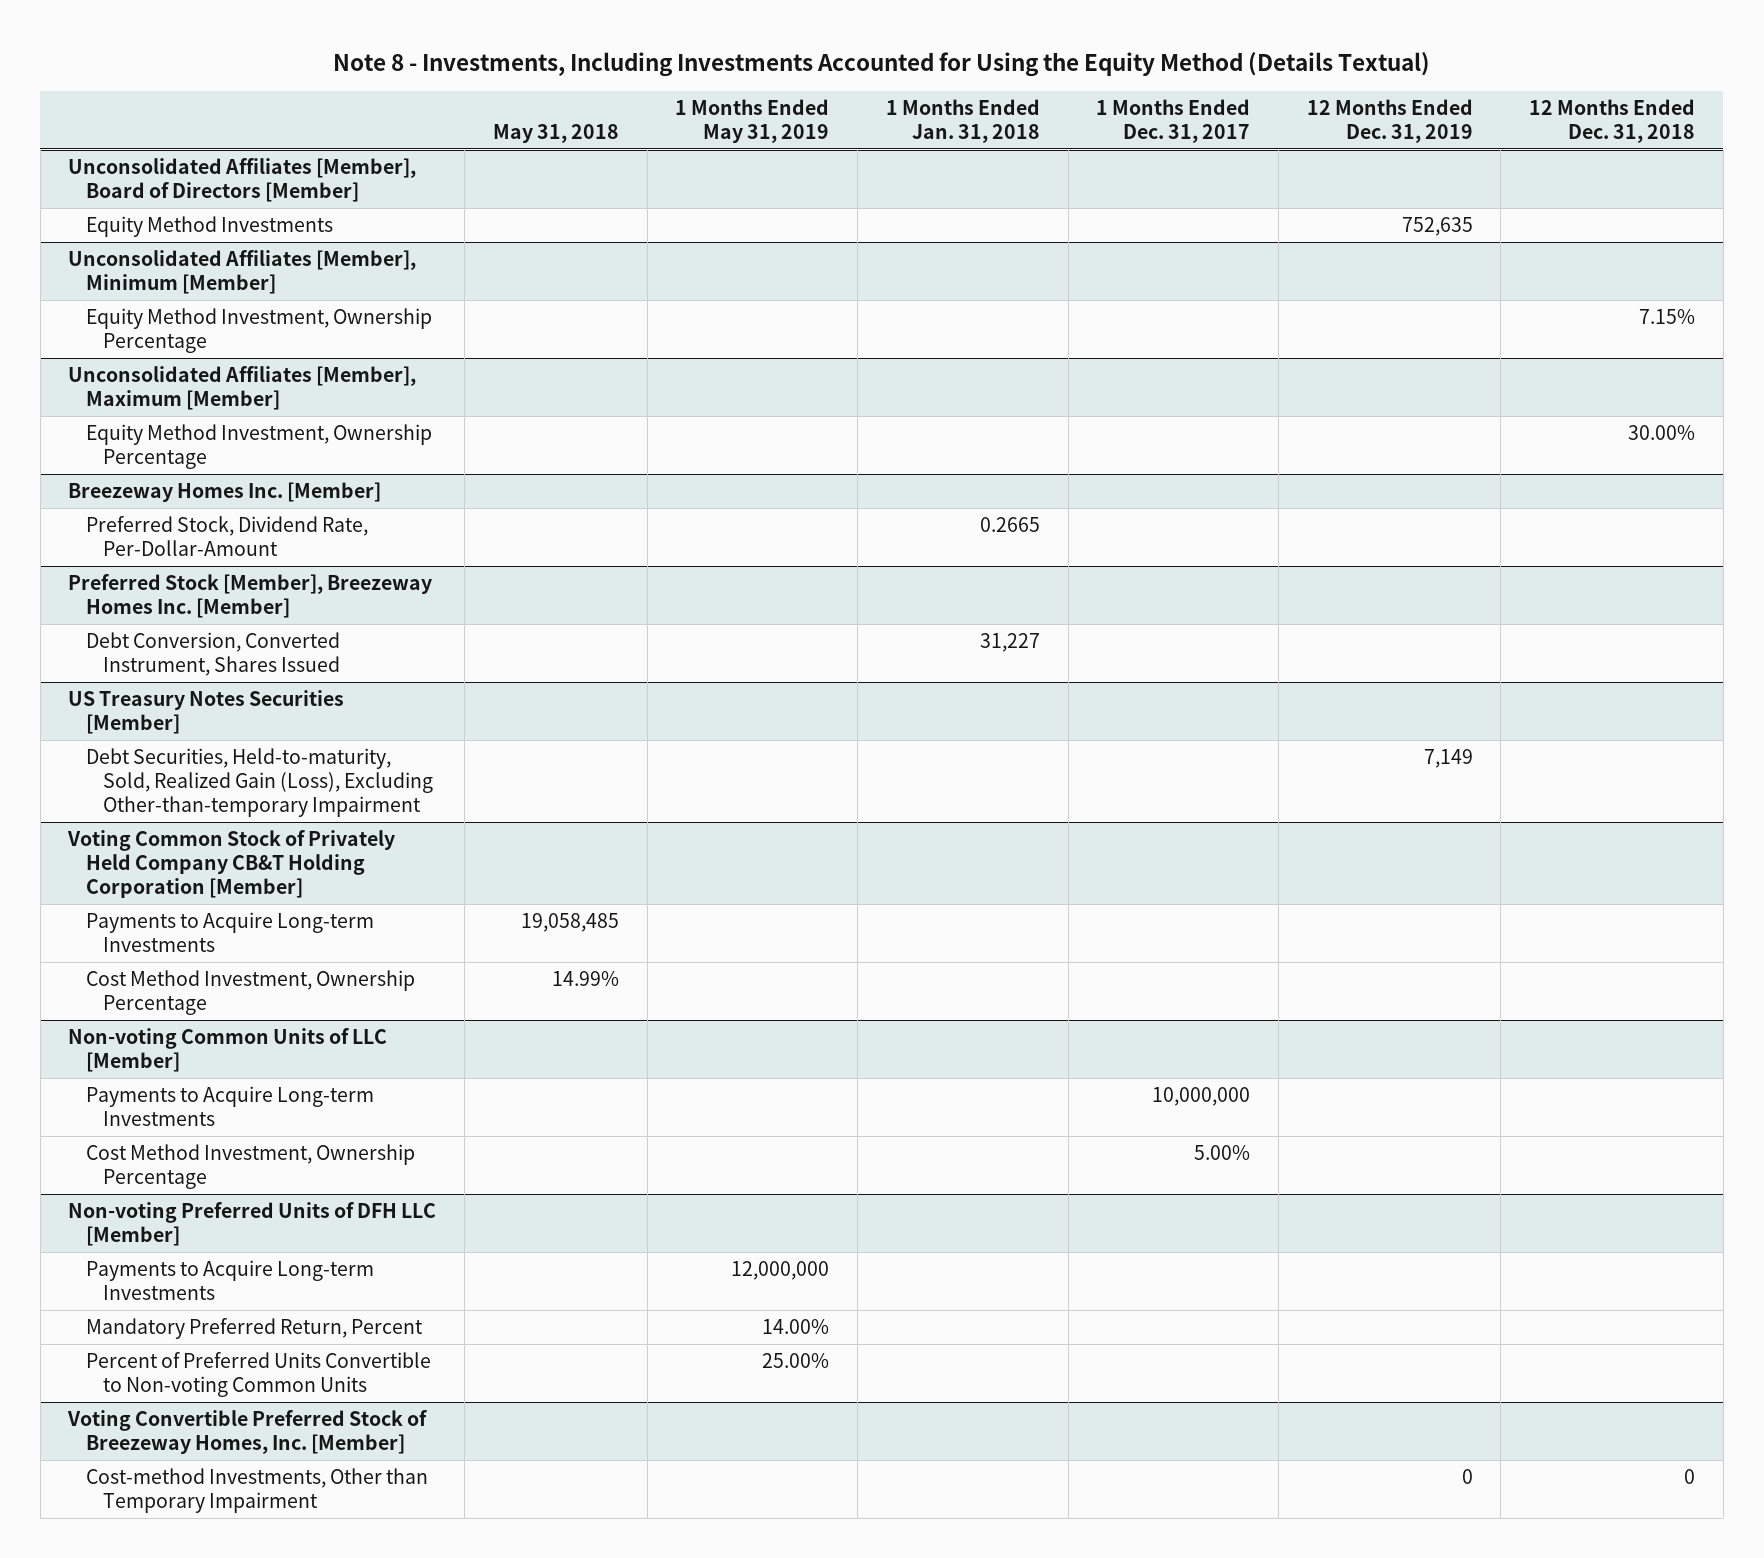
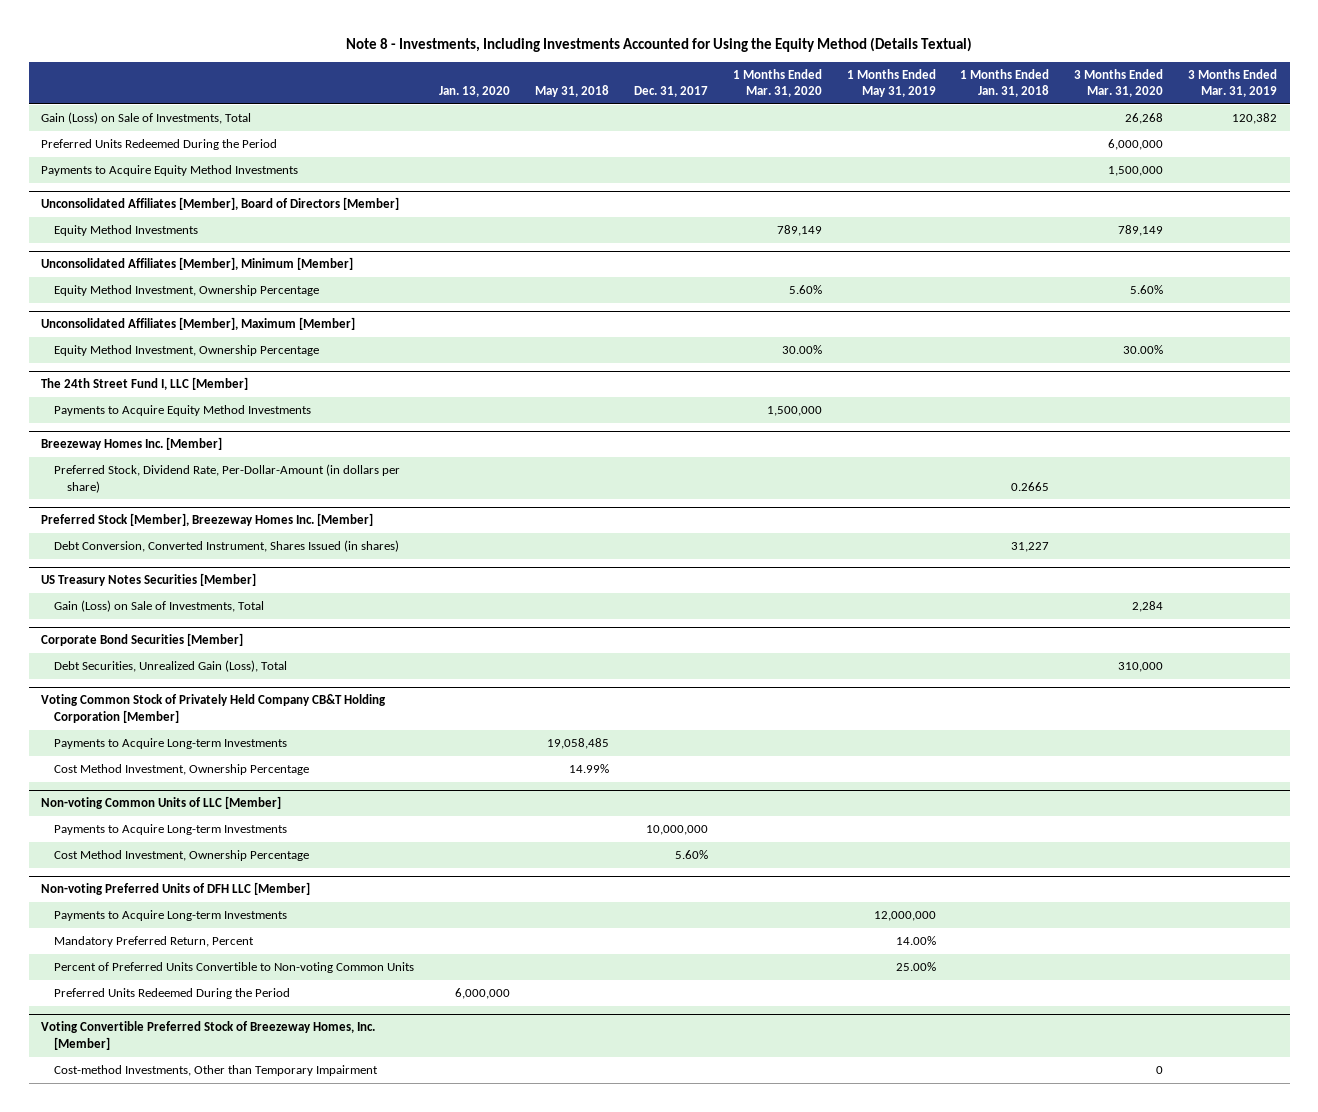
- | May 31, 2018 | 1 Months Ended May 31, 2019 | 1 Months Ended Jan. 31, 2018 | 1 Months Ended Dec. 31, 2017 | 12 Months Ended Dec. 31, 2019 | 12 Months Ended Dec. 31, 2018
+ | Jan. 13, 2020 | May 31, 2018 | Dec. 31, 2017 | 1 Months Ended Mar. 31, 2020 | 1 Months Ended May 31, 2019 | 1 Months Ended Jan. 31, 2018 | 3 Months Ended Mar. 31, 2020 | 3 Months Ended Mar. 31, 2019
+ Gain (Loss) on Sale of Investments, Total | | | | | | | 26,268 | 120,382
+ Preferred Units Redeemed During the Period | | | | | | | 6,000,000 |
+ Payments to Acquire Equity Method Investments | | | | | | | 1,500,000 |
+ The 24th Street Fund I, LLC [Member]
+ Payments to Acquire Equity Method Investments | | | | 1,500,000 | | | |
@ Breezeway Homes Inc. [Member]
- Preferred Stock, Dividend Rate, Per-Dollar-Amount | | | 0.2665 | | |
+ Preferred Stock, Dividend Rate, Per-Dollar-Amount (in dollars per share) | | | | | | 0.2665 | |
@ Preferred Stock [Member], Breezeway Homes Inc. [Member]
- Debt Conversion, Converted Instrument, Shares Issued | | | 31,227 | | |
+ Debt Conversion, Converted Instrument, Shares Issued (in shares) | | | | | | 31,227 | |
@ US Treasury Notes Securities [Member]
- Debt Securities, Held-to-maturity, Sold, Realized Gain (Loss), Excluding Other-than-temporary Impairment | | | | | 7,149 |
+ Gain (Loss) on Sale of Investments, Total | | | | | | | 2,284 |
+ Corporate Bond Securities [Member]
+ Debt Securities, Unrealized Gain (Loss), Total | | | | | | | 310,000 |
@ Non-voting Preferred Units of DFH LLC [Member]
+ Preferred Units Redeemed During the Period | 6,000,000 | | | | | | |

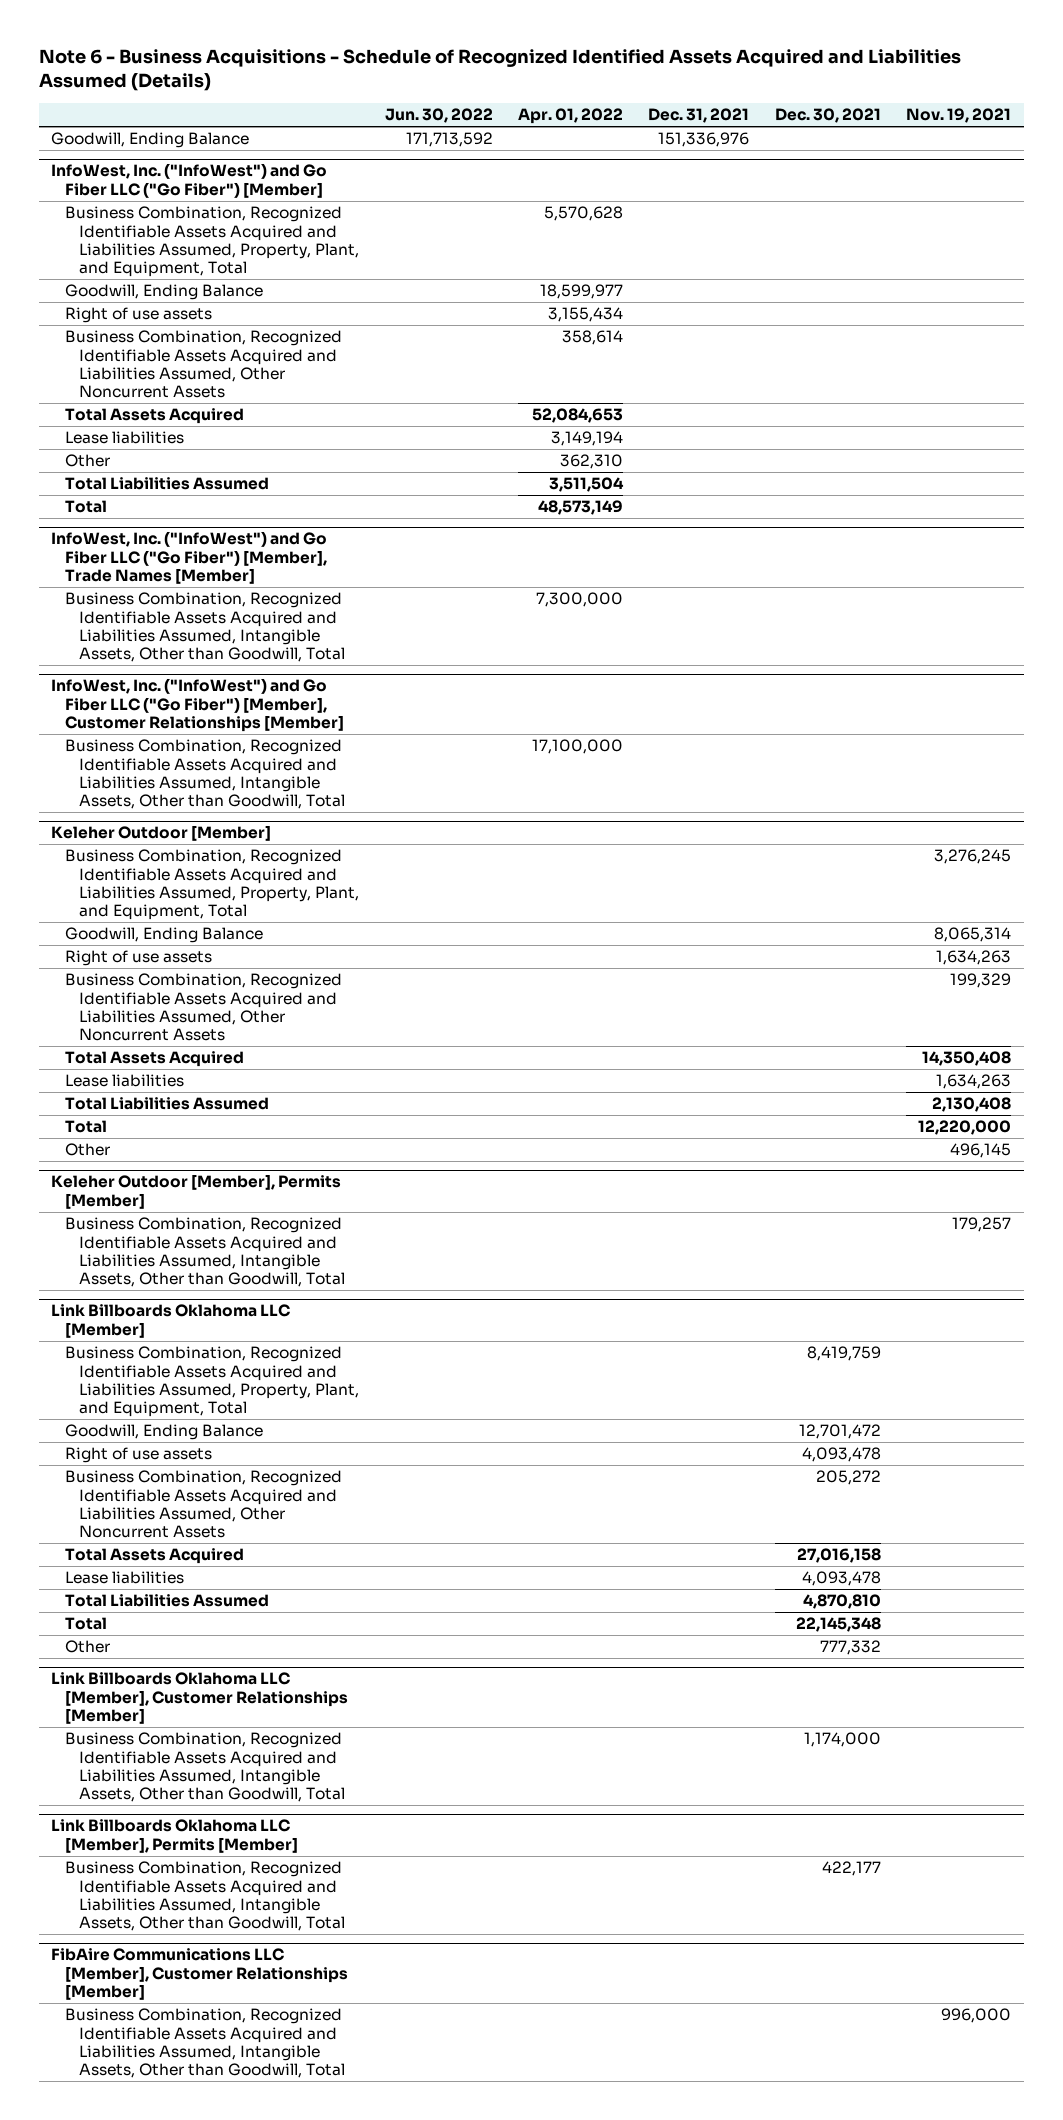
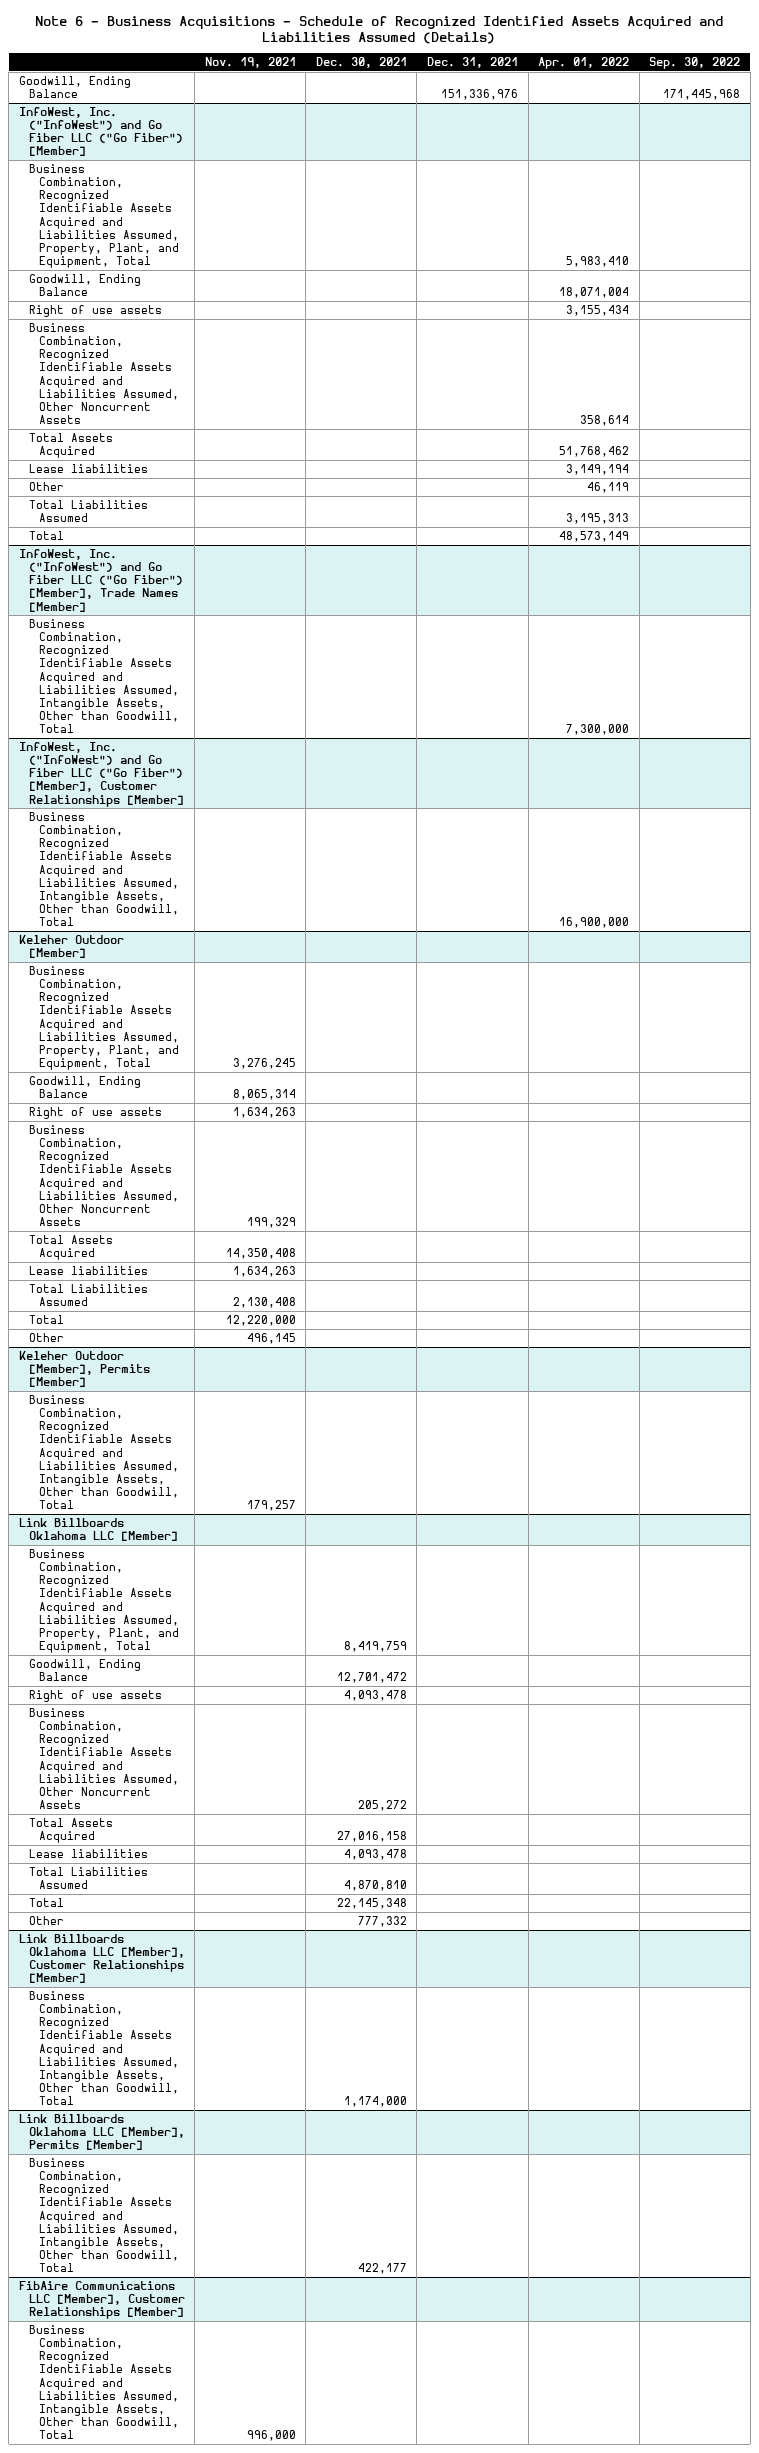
- | Jun. 30, 2022 | Apr. 01, 2022 | Dec. 31, 2021 | Dec. 30, 2021 | Nov. 19, 2021
+ | Nov. 19, 2021 | Dec. 30, 2021 | Dec. 31, 2021 | Apr. 01, 2022 | Sep. 30, 2022
@ InfoWest, Inc. ("InfoWest") and Go Fiber LLC ("Go Fiber") [Member]
- Business Combination, Recognized Identifiable Assets Acquired and Liabilities Assumed, Property, Plant, and Equipment, Total | | 5,570,628 | | |
- Goodwill, Ending Balance | | 18,599,977 | | |
+ Business Combination, Recognized Identifiable Assets Acquired and Liabilities Assumed, Property, Plant, and Equipment, Total | | | | 5,983,410 |
+ Goodwill, Ending Balance | | | | 18,071,004 |
- Total Assets Acquired | | 52,084,653 | | |
+ Total Assets Acquired | | | | 51,768,462 |
- Other | | 362,310 | | |
- Total Liabilities Assumed | | 3,511,504 | | |
+ Other | | | | 46,119 |
+ Total Liabilities Assumed | | | | 3,195,313 |
@ InfoWest, Inc. ("InfoWest") and Go Fiber LLC ("Go Fiber") [Member], Customer Relationships [Member]
- Business Combination, Recognized Identifiable Assets Acquired and Liabilities Assumed, Intangible Assets, Other than Goodwill, Total | | 17,100,000 | | |
+ Business Combination, Recognized Identifiable Assets Acquired and Liabilities Assumed, Intangible Assets, Other than Goodwill, Total | | | | 16,900,000 |

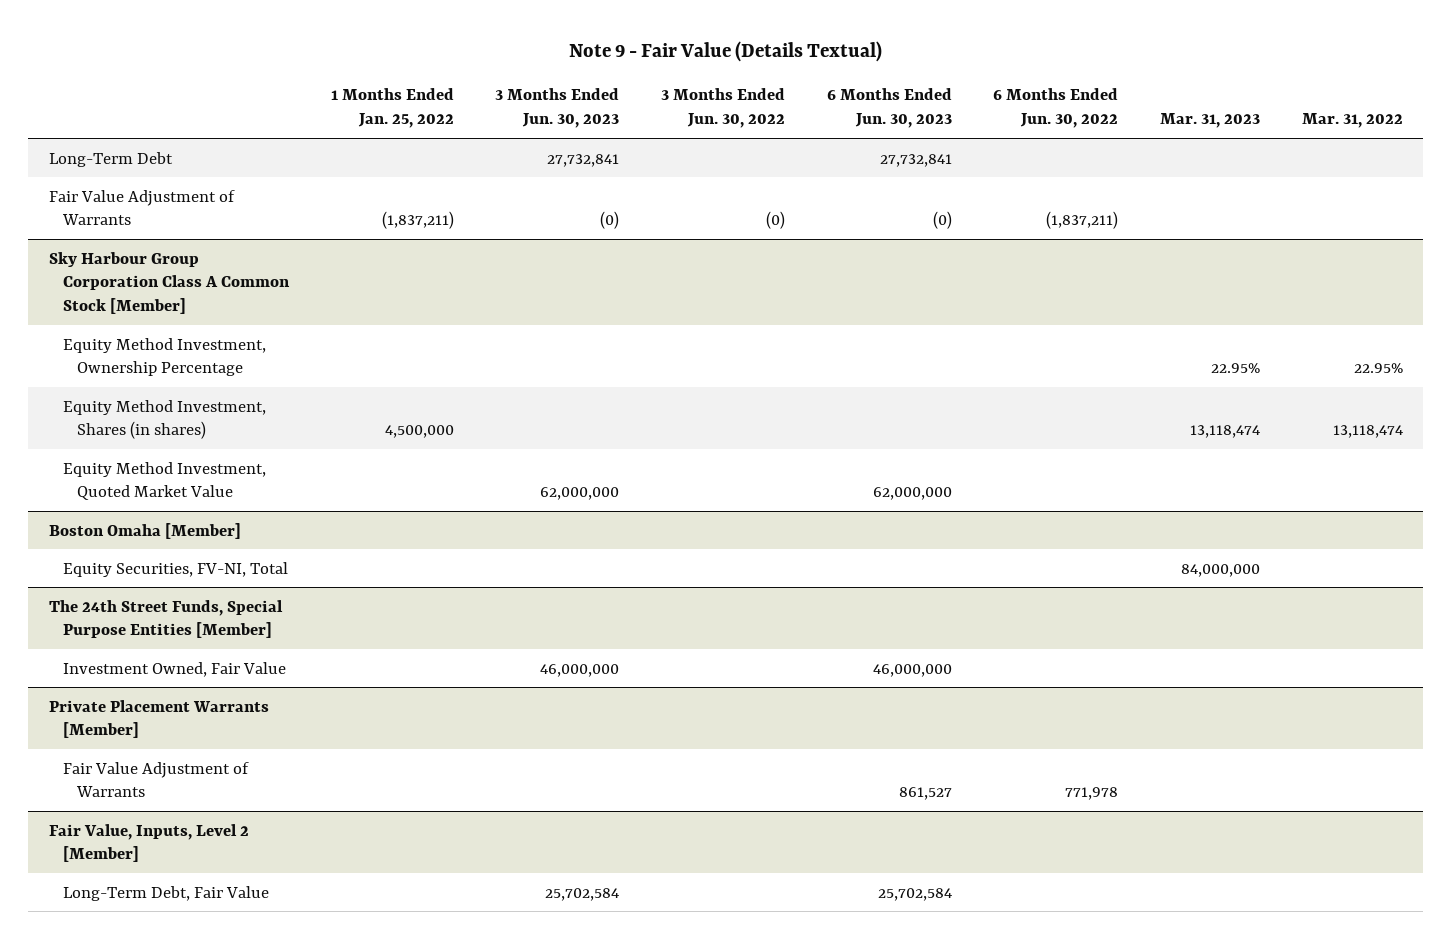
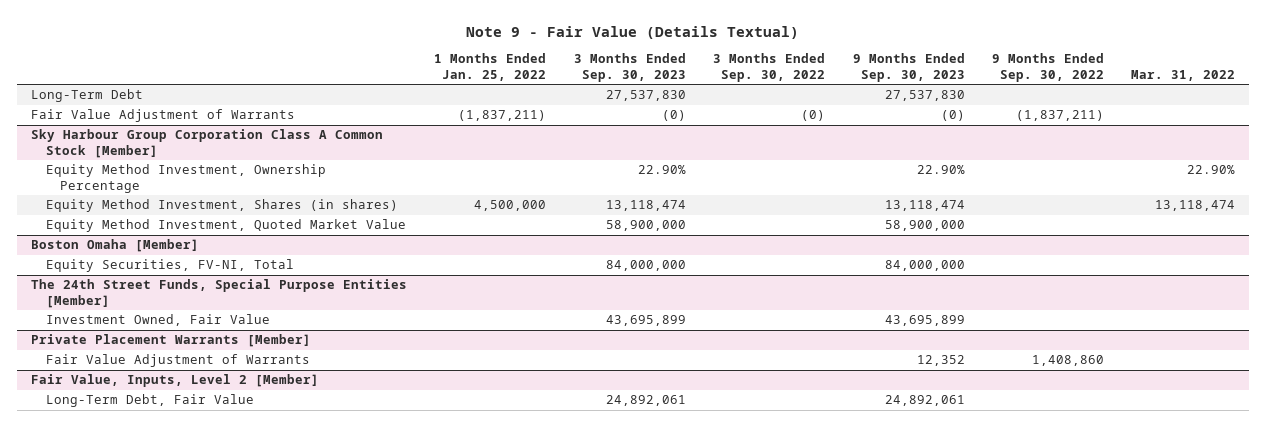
- | 1 Months Ended Jan. 25, 2022 | 3 Months Ended Jun. 30, 2023 | 3 Months Ended Jun. 30, 2022 | 6 Months Ended Jun. 30, 2023 | 6 Months Ended Jun. 30, 2022 | Mar. 31, 2023 | Mar. 31, 2022
+ | 1 Months Ended Jan. 25, 2022 | 3 Months Ended Sep. 30, 2023 | 3 Months Ended Sep. 30, 2022 | 9 Months Ended Sep. 30, 2023 | 9 Months Ended Sep. 30, 2022 | Mar. 31, 2022
@ Sky Harbour Group Corporation Class A Common Stock [Member]
- Equity Method Investment, Ownership Percentage | | | | | | 22.95% | 22.95%
+ Equity Method Investment, Ownership Percentage | | 22.90% | | 22.90% | | 22.90%

